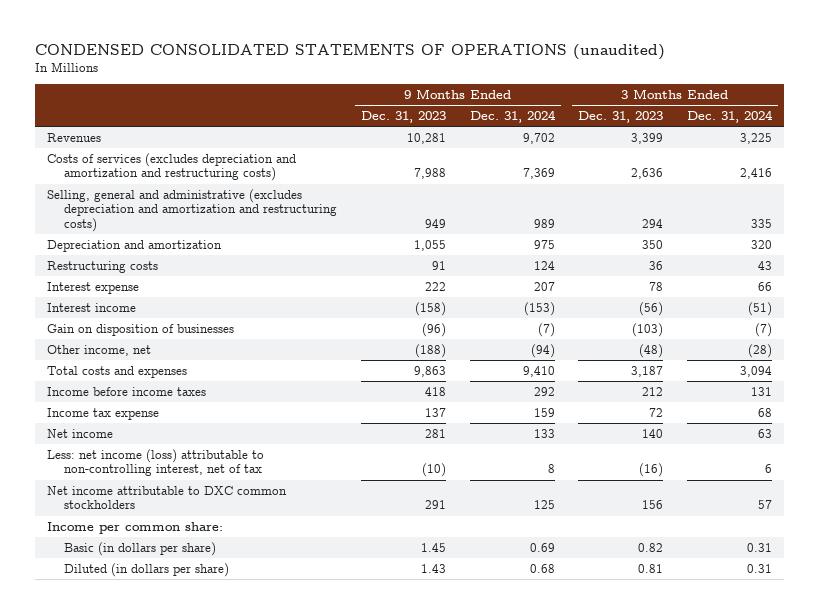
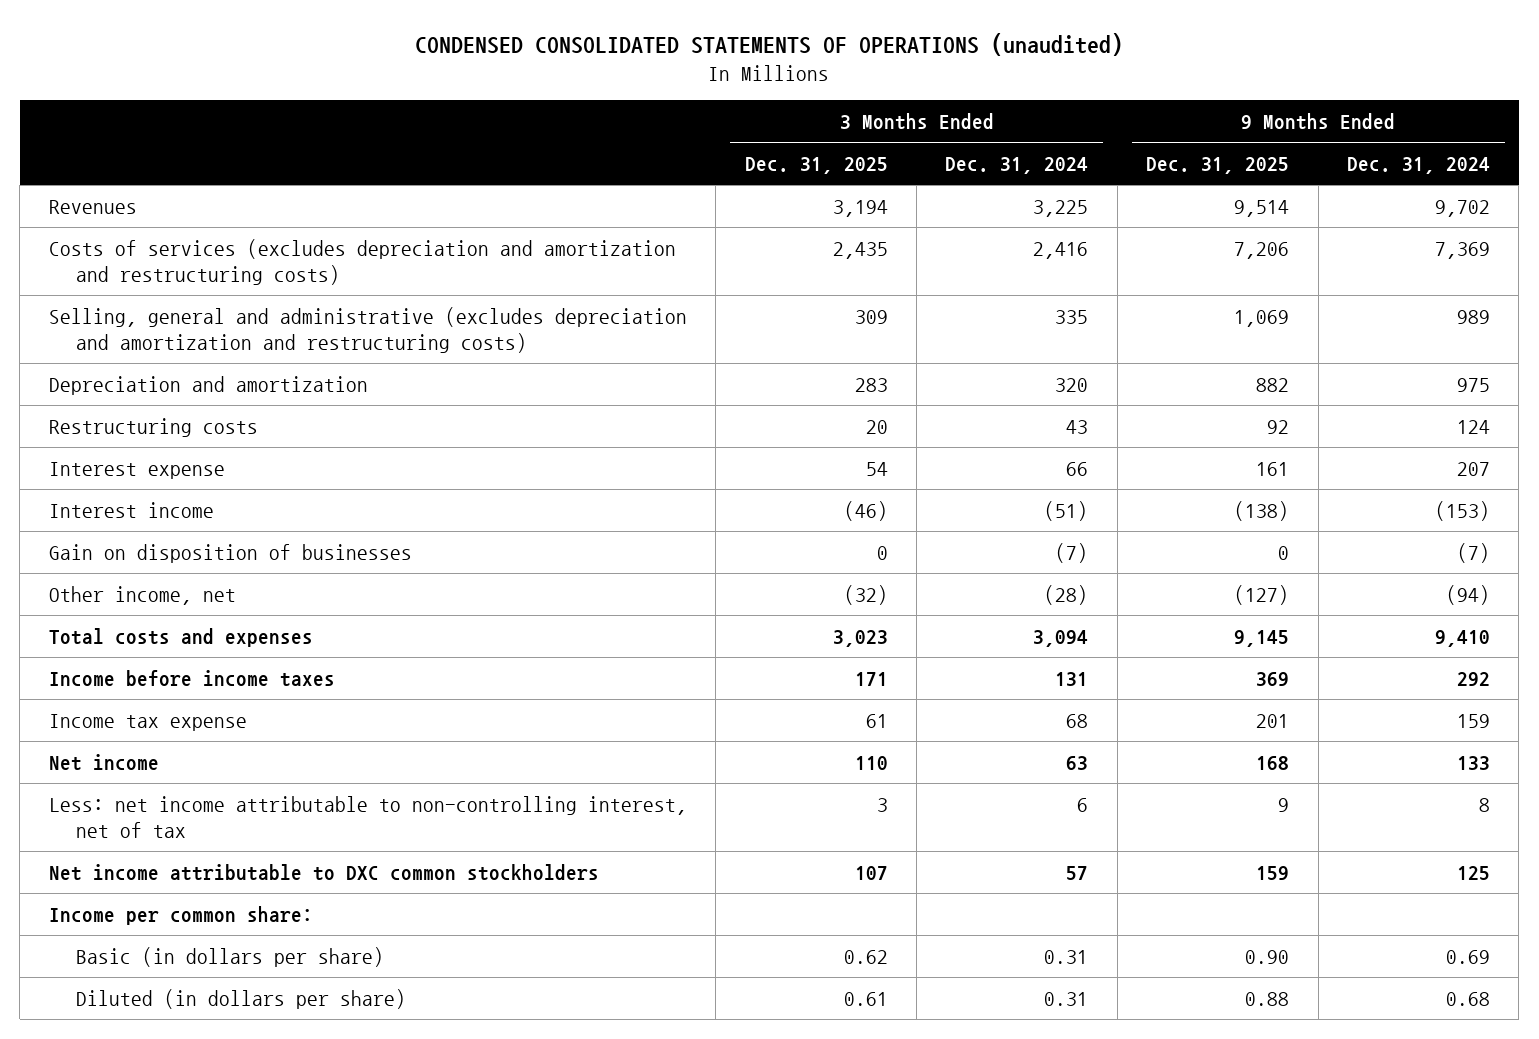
- | 9 Months Ended Dec. 31, 2023 | 9 Months Ended Dec. 31, 2024 | 3 Months Ended Dec. 31, 2023 | 3 Months Ended Dec. 31, 2024
+ | 3 Months Ended Dec. 31, 2025 | 3 Months Ended Dec. 31, 2024 | 9 Months Ended Dec. 31, 2025 | 9 Months Ended Dec. 31, 2024
- Less: net income (loss) attributable to non-controlling interest, net of tax | (10) | 8 | (16) | 6
+ Less: net income attributable to non-controlling interest, net of tax | 3 | 6 | 9 | 8

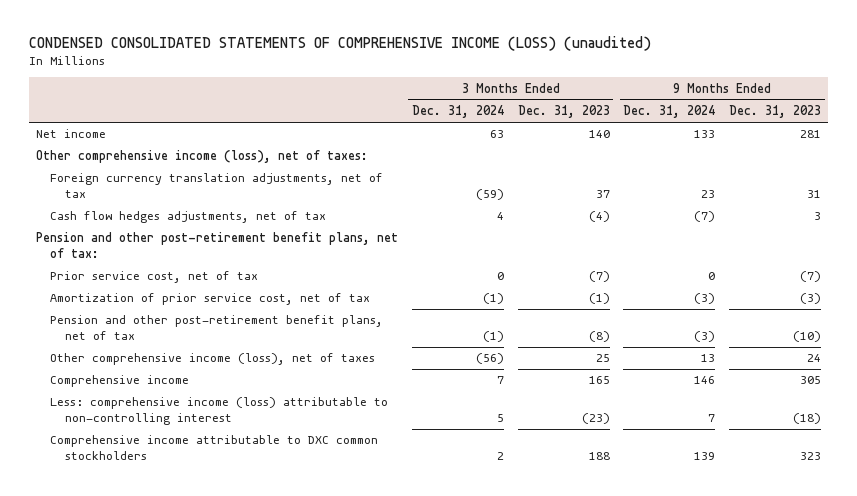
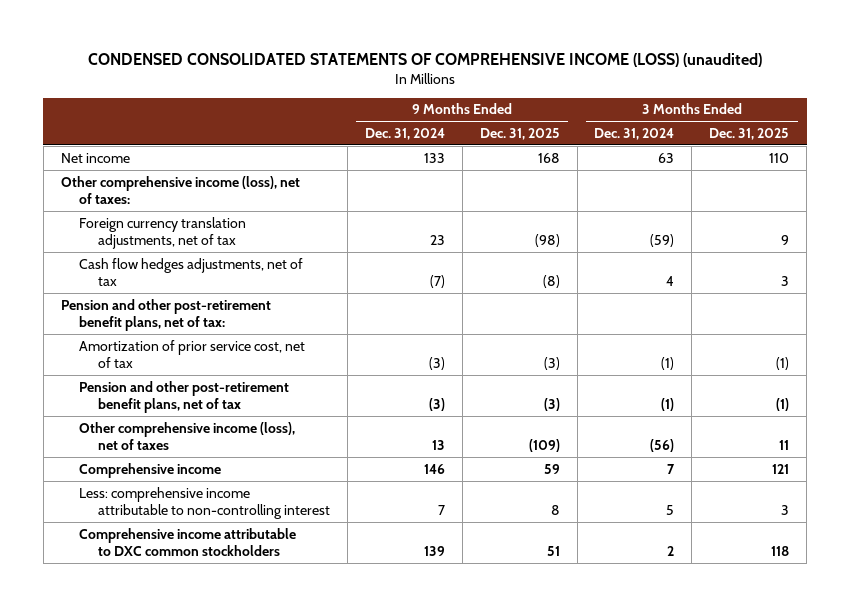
- | 3 Months Ended Dec. 31, 2024 | 3 Months Ended Dec. 31, 2023 | 9 Months Ended Dec. 31, 2024 | 9 Months Ended Dec. 31, 2023
+ | 9 Months Ended Dec. 31, 2024 | 9 Months Ended Dec. 31, 2025 | 3 Months Ended Dec. 31, 2024 | 3 Months Ended Dec. 31, 2025
- Prior service cost, net of tax | 0 | (7) | 0 | (7)
- Less: comprehensive income (loss) attributable to non-controlling interest | 5 | (23) | 7 | (18)
+ Less: comprehensive income attributable to non-controlling interest | 7 | 8 | 5 | 3

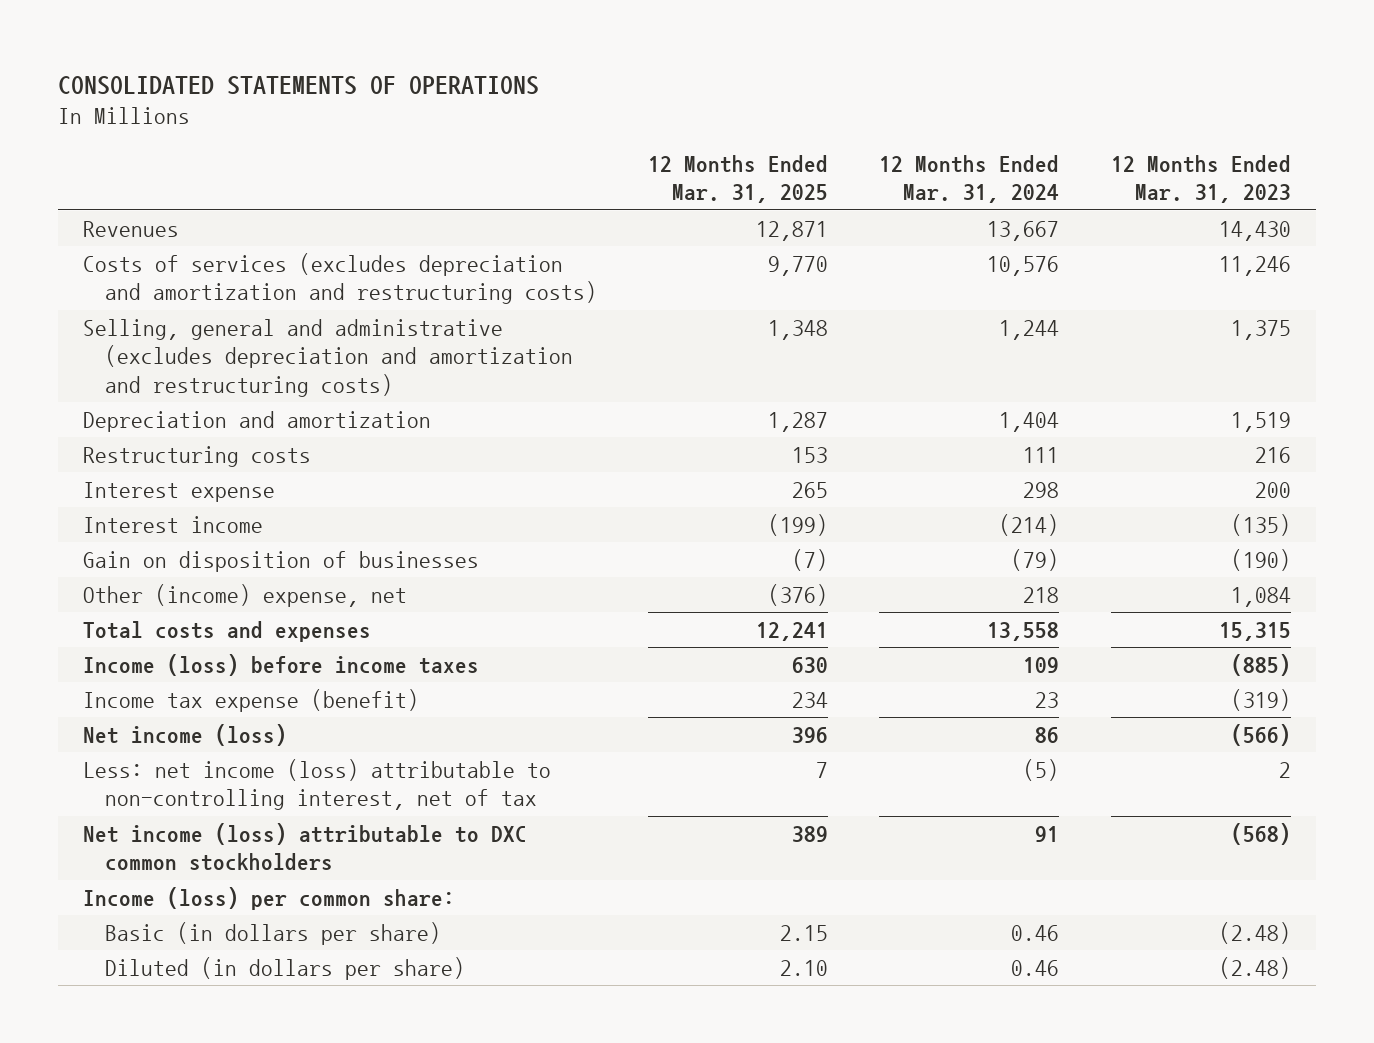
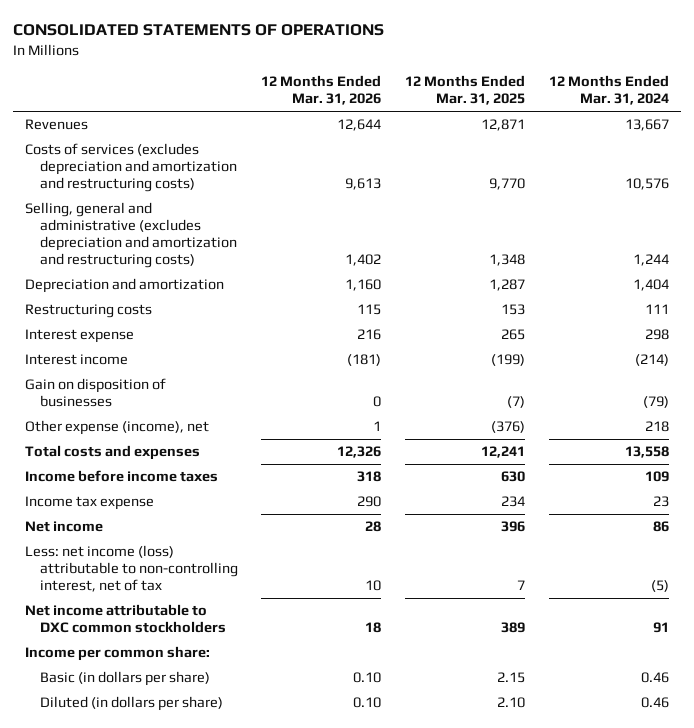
- | 12 Months Ended Mar. 31, 2025 | 12 Months Ended Mar. 31, 2024 | 12 Months Ended Mar. 31, 2023
+ | 12 Months Ended Mar. 31, 2026 | 12 Months Ended Mar. 31, 2025 | 12 Months Ended Mar. 31, 2024
- Other (income) expense, net | (376) | 218 | 1,084
+ Other expense (income), net | 1 | (376) | 218
- Income (loss) before income taxes | 630 | 109 | (885)
- Income tax expense (benefit) | 234 | 23 | (319)
- Net income (loss) | 396 | 86 | (566)
+ Income before income taxes | 318 | 630 | 109
+ Income tax expense | 290 | 234 | 23
+ Net income | 28 | 396 | 86
- Net income (loss) attributable to DXC common stockholders | 389 | 91 | (568)
- Income (loss) per common share:
+ Net income attributable to DXC common stockholders | 18 | 389 | 91
+ Income per common share:

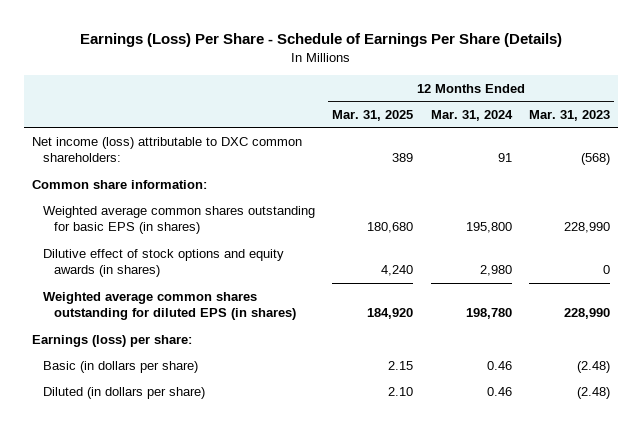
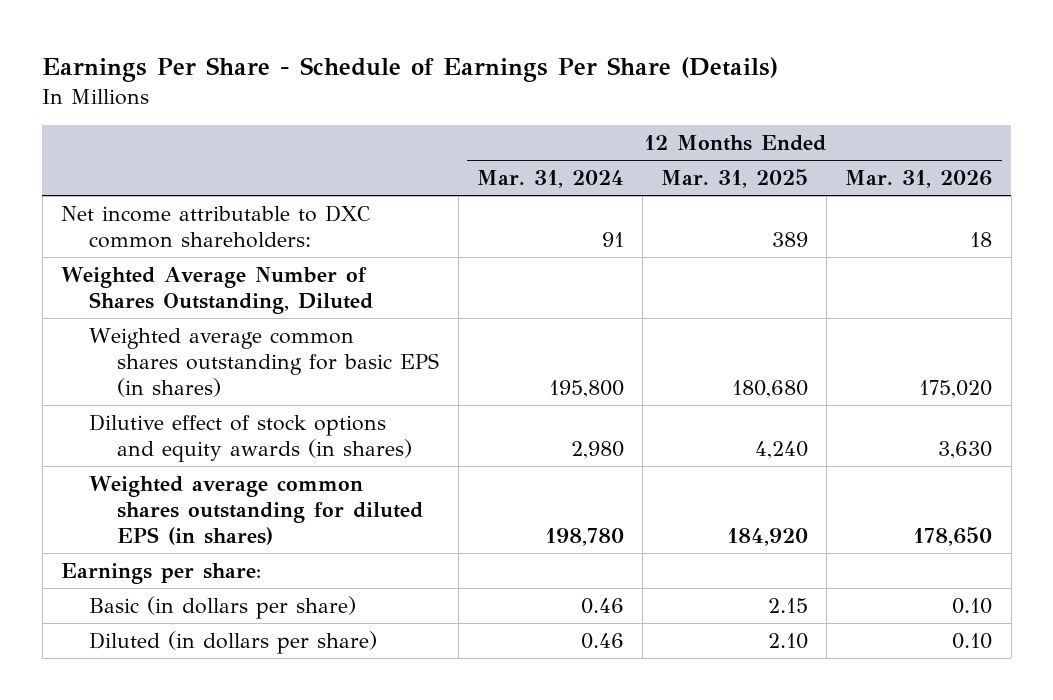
- Earnings (Loss) Per Share - Schedule of Earnings Per Share (Details)
+ Earnings Per Share - Schedule of Earnings Per Share (Details)
- | 12 Months Ended Mar. 31, 2025 | 12 Months Ended Mar. 31, 2024 | 12 Months Ended Mar. 31, 2023
+ | 12 Months Ended Mar. 31, 2024 | 12 Months Ended Mar. 31, 2025 | 12 Months Ended Mar. 31, 2026
- Net income (loss) attributable to DXC common shareholders: | 389 | 91 | (568)
- Common share information:
+ Net income attributable to DXC common shareholders: | 91 | 389 | 18
+ Weighted Average Number of Shares Outstanding, Diluted
- Earnings (loss) per share:
+ Earnings per share:

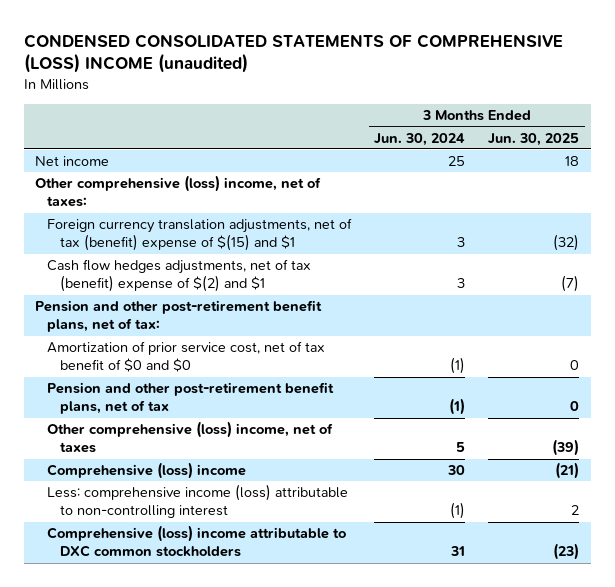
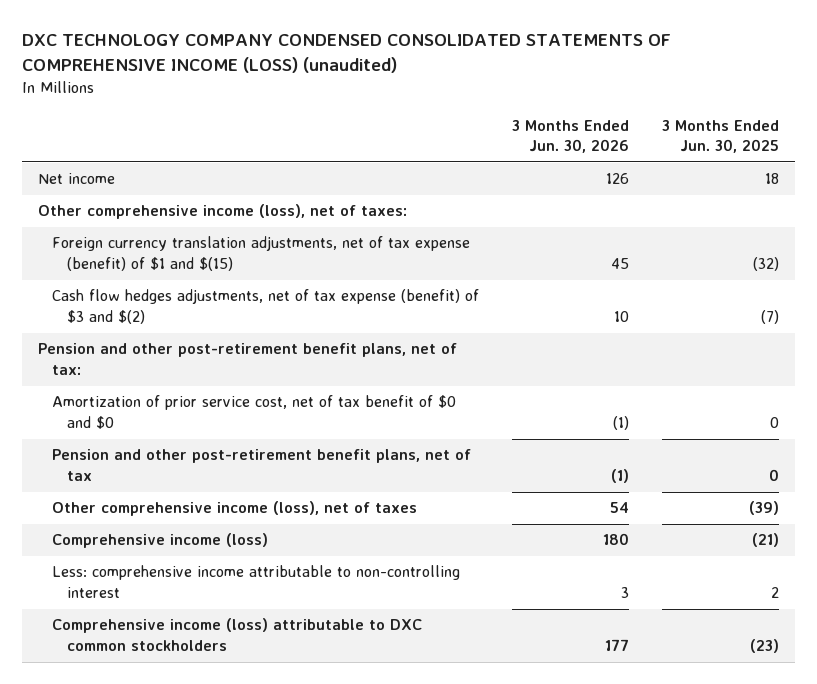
- CONDENSED CONSOLIDATED STATEMENTS OF COMPREHENSIVE (LOSS) INCOME (unaudited)
+ DXC TECHNOLOGY COMPANY CONDENSED CONSOLIDATED STATEMENTS OF COMPREHENSIVE INCOME (LOSS) (unaudited)
- | 3 Months Ended Jun. 30, 2024 | 3 Months Ended Jun. 30, 2025
+ | 3 Months Ended Jun. 30, 2026 | 3 Months Ended Jun. 30, 2025
- Other comprehensive (loss) income, net of taxes:
- Foreign currency translation adjustments, net of tax (benefit) expense of $(15) and $1 | 3 | (32)
- Cash flow hedges adjustments, net of tax (benefit) expense of $(2) and $1 | 3 | (7)
+ Other comprehensive income (loss), net of taxes:
+ Foreign currency translation adjustments, net of tax expense (benefit) of $1 and $(15) | 45 | (32)
+ Cash flow hedges adjustments, net of tax expense (benefit) of $3 and $(2) | 10 | (7)
- Other comprehensive (loss) income, net of taxes | 5 | (39)
- Comprehensive (loss) income | 30 | (21)
- Less: comprehensive income (loss) attributable to non-controlling interest | (1) | 2
- Comprehensive (loss) income attributable to DXC common stockholders | 31 | (23)
+ Other comprehensive income (loss), net of taxes | 54 | (39)
+ Comprehensive income (loss) | 180 | (21)
+ Less: comprehensive income attributable to non-controlling interest | 3 | 2
+ Comprehensive income (loss) attributable to DXC common stockholders | 177 | (23)

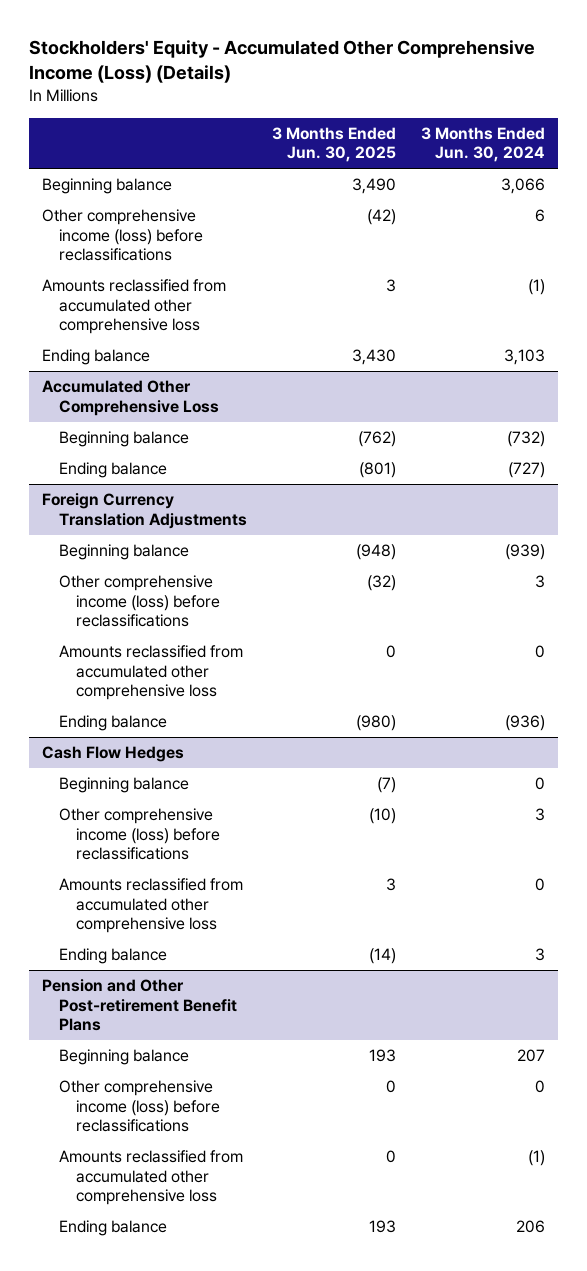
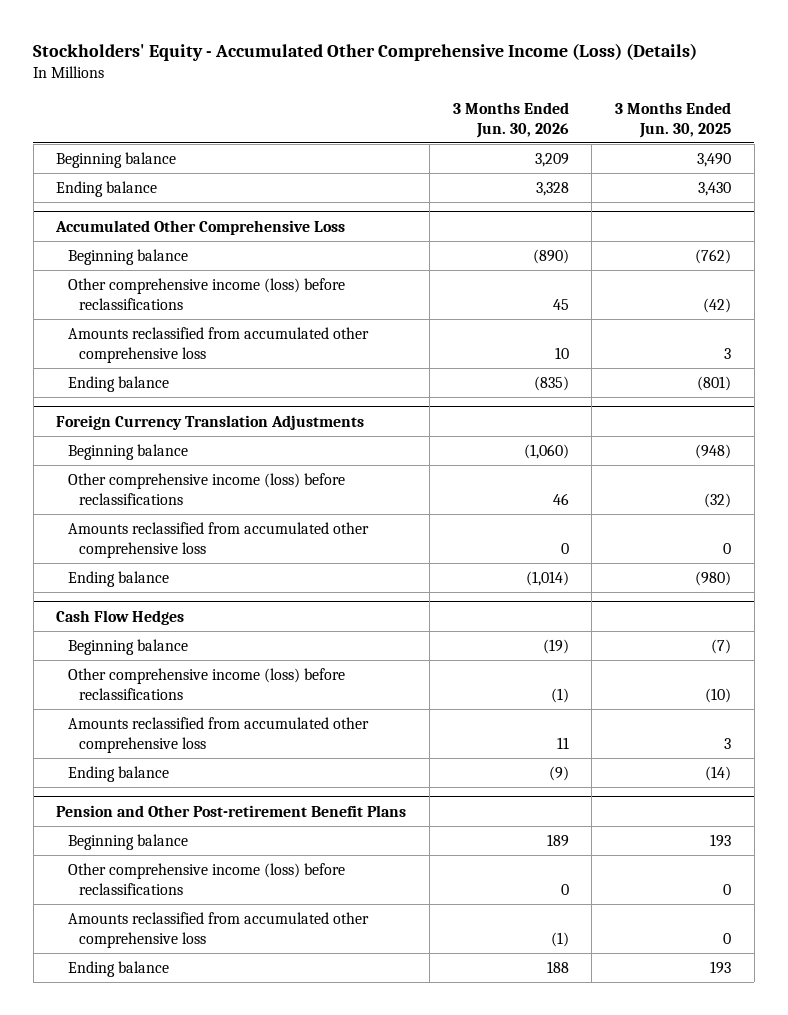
- | 3 Months Ended Jun. 30, 2025 | 3 Months Ended Jun. 30, 2024
+ | 3 Months Ended Jun. 30, 2026 | 3 Months Ended Jun. 30, 2025
- Other comprehensive income (loss) before reclassifications | (42) | 6
- Amounts reclassified from accumulated other comprehensive loss | 3 | (1)
@ Accumulated Other Comprehensive Loss
+ Other comprehensive income (loss) before reclassifications | 45 | (42)
+ Amounts reclassified from accumulated other comprehensive loss | 10 | 3

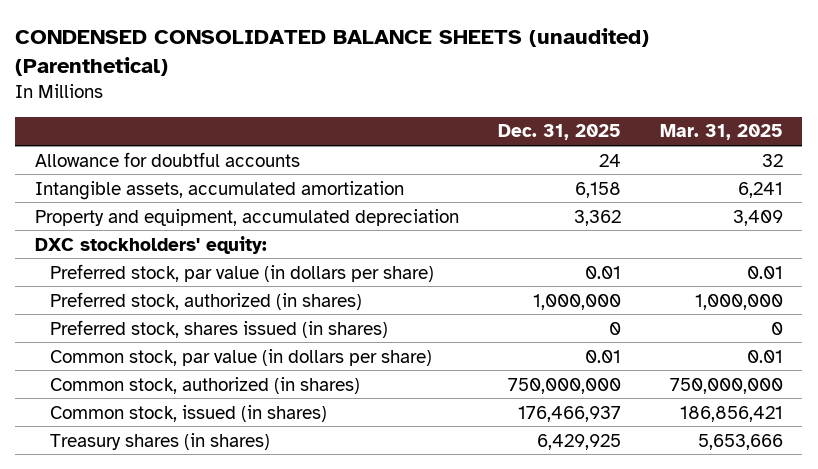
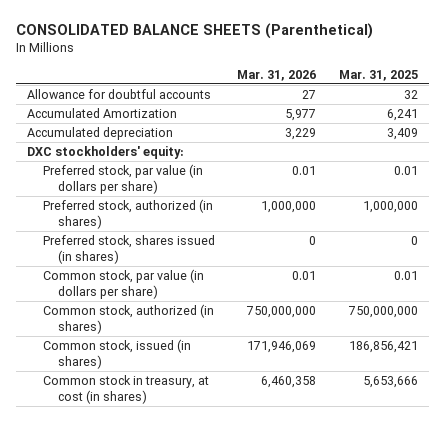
- CONDENSED CONSOLIDATED BALANCE SHEETS (unaudited) (Parenthetical)
+ CONSOLIDATED BALANCE SHEETS (Parenthetical)
- | Dec. 31, 2025 | Mar. 31, 2025
+ | Mar. 31, 2026 | Mar. 31, 2025
- Intangible assets, accumulated amortization | 6,158 | 6,241
- Property and equipment, accumulated depreciation | 3,362 | 3,409
+ Accumulated Amortization | 5,977 | 6,241
+ Accumulated depreciation | 3,229 | 3,409
- Treasury shares (in shares) | 6,429,925 | 5,653,666
+ Common stock in treasury, at cost (in shares) | 6,460,358 | 5,653,666

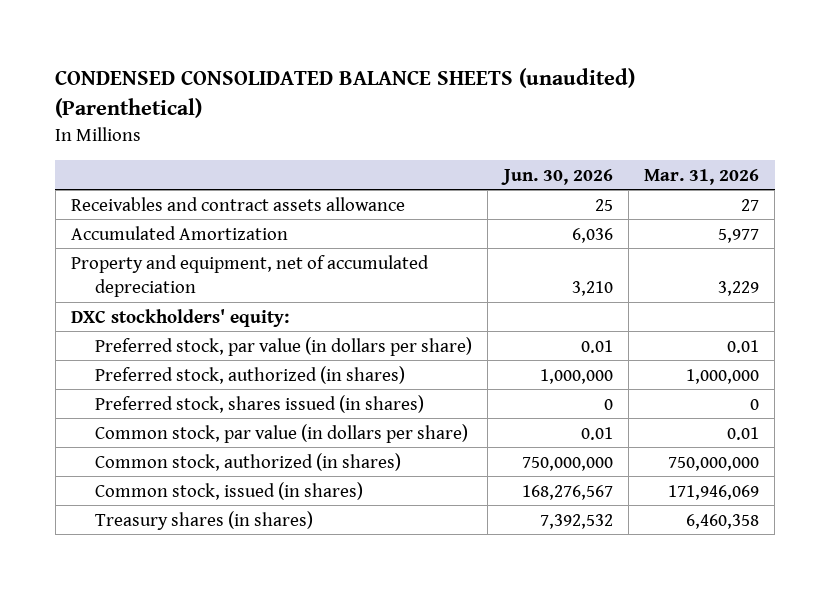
- CONSOLIDATED BALANCE SHEETS (Parenthetical)
+ CONDENSED CONSOLIDATED BALANCE SHEETS (unaudited) (Parenthetical)
- | Mar. 31, 2026 | Mar. 31, 2025
+ | Jun. 30, 2026 | Mar. 31, 2026
- Allowance for doubtful accounts | 27 | 32
+ Receivables and contract assets allowance | 25 | 27
- Accumulated depreciation | 3,229 | 3,409
+ Property and equipment, net of accumulated depreciation | 3,210 | 3,229
- Common stock in treasury, at cost (in shares) | 6,460,358 | 5,653,666
+ Treasury shares (in shares) | 7,392,532 | 6,460,358

